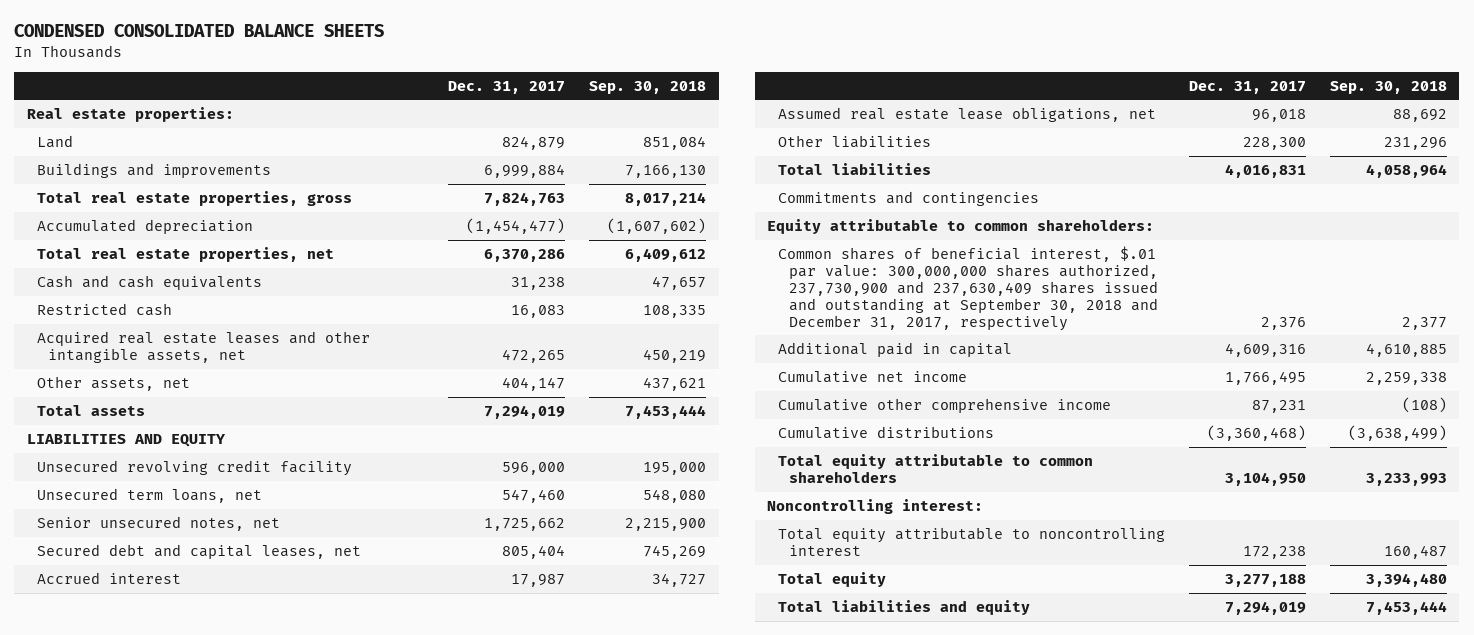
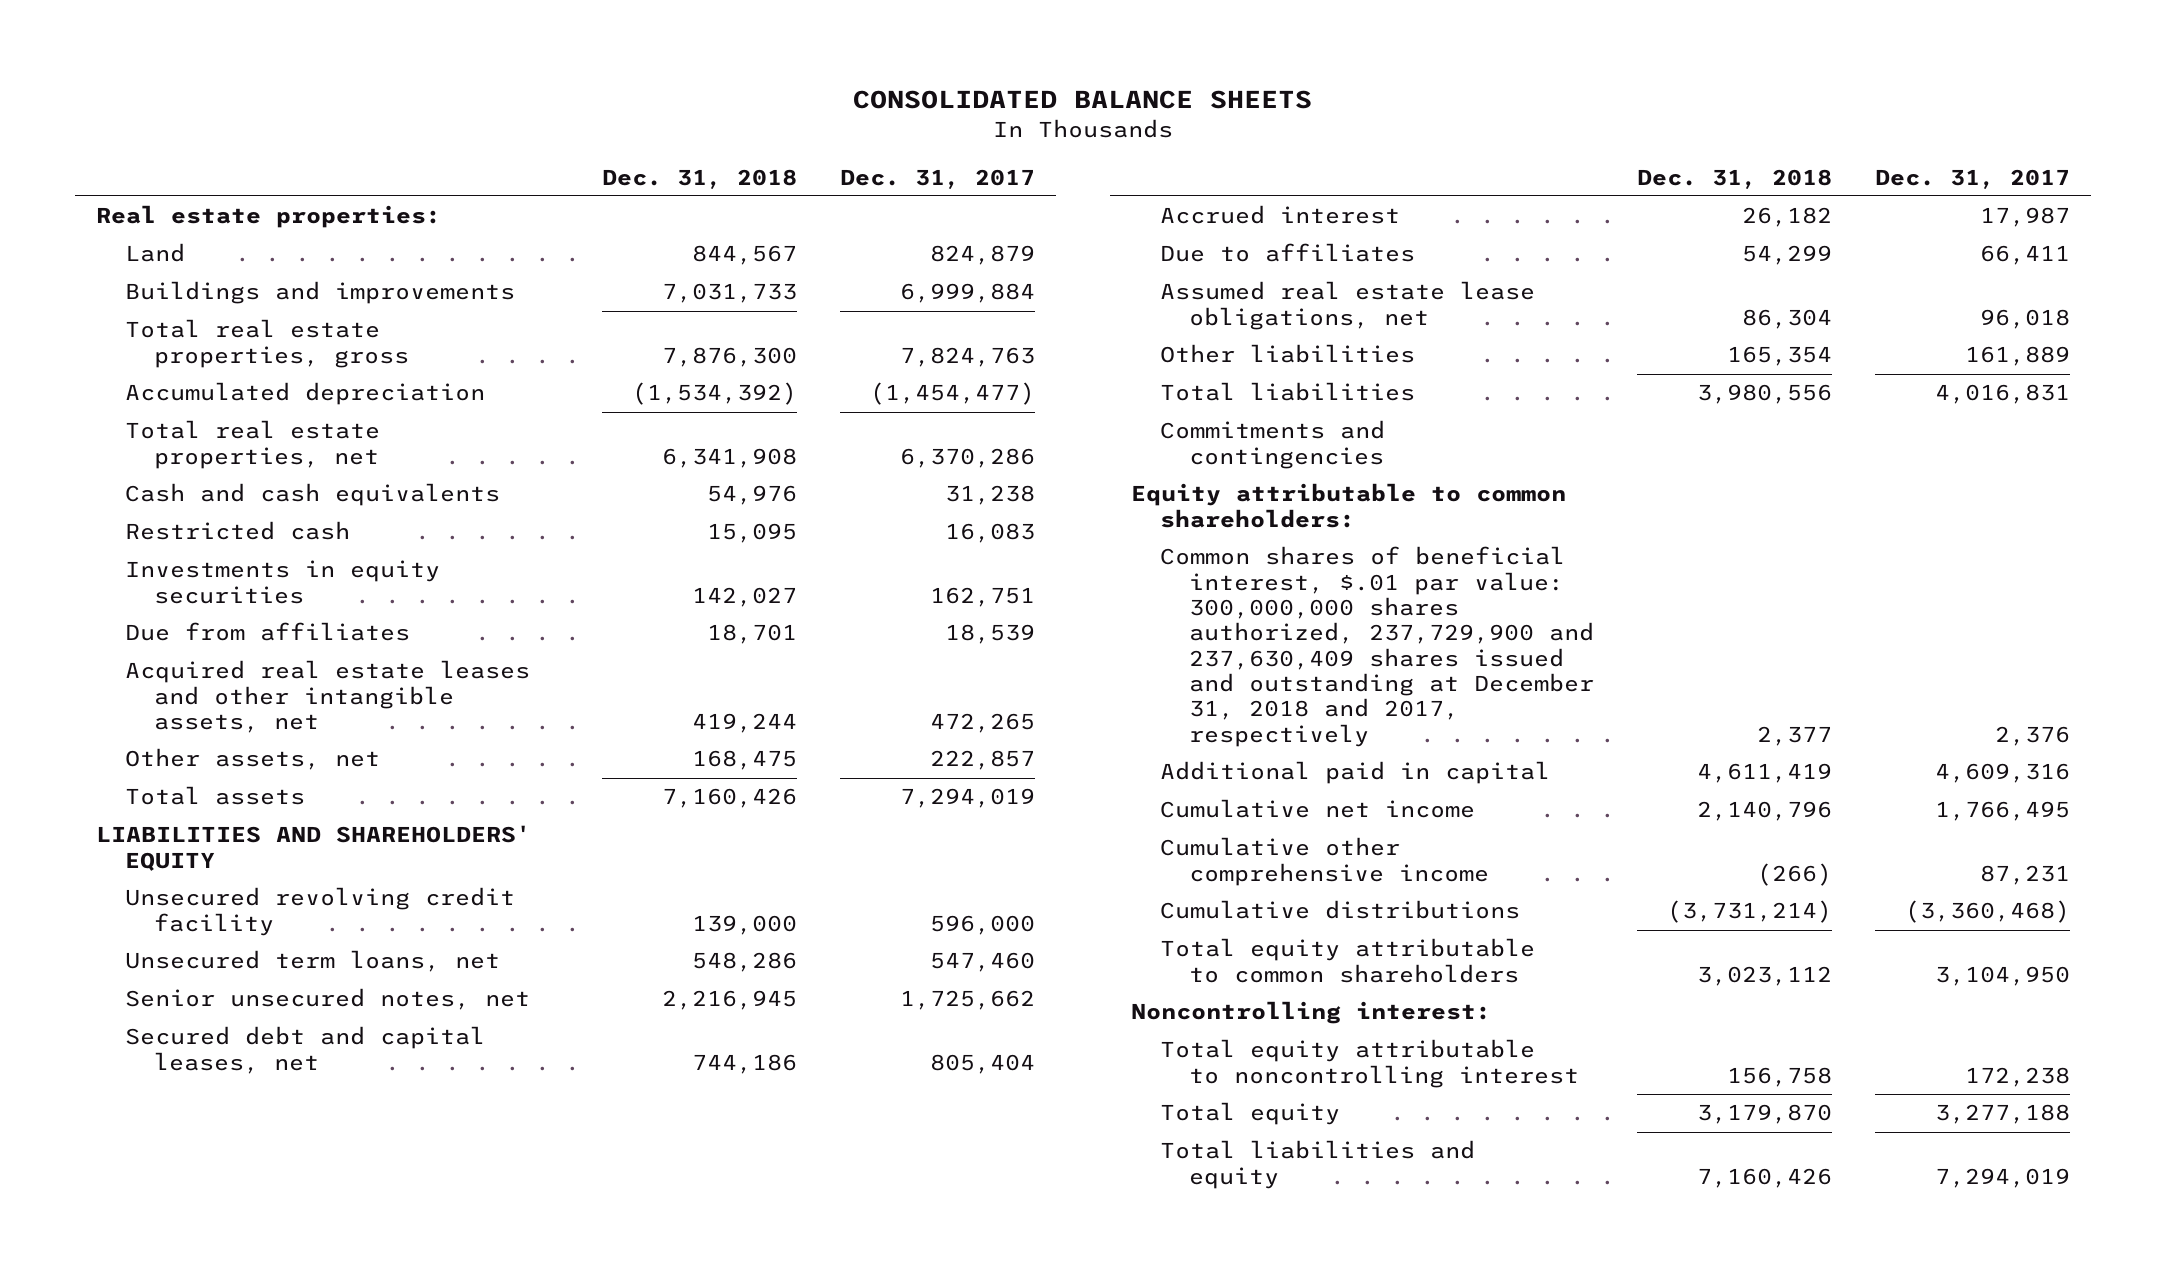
- CONDENSED CONSOLIDATED BALANCE SHEETS
+ CONSOLIDATED BALANCE SHEETS
- | Dec. 31, 2017 | Sep. 30, 2018
+ | Dec. 31, 2018 | Dec. 31, 2017
+ Investments in equity securities | 142,027 | 162,751
+ Due from affiliates | 18,701 | 18,539
- Other assets, net | 404,147 | 437,621
+ Other assets, net | 168,475 | 222,857
- LIABILITIES AND EQUITY
+ LIABILITIES AND SHAREHOLDERS' EQUITY
+ Due to affiliates | 54,299 | 66,411
- Other liabilities | 228,300 | 231,296
+ Other liabilities | 165,354 | 161,889
- Common shares of beneficial interest, $.01 par value: 300,000,000 shares authorized, 237,730,900 and 237,630,409 shares issued and outstanding at September 30, 2018 and December 31, 2017, respectively | 2,376 | 2,377
+ Common shares of beneficial interest, $.01 par value: 300,000,000 shares authorized, 237,729,900 and 237,630,409 shares issued and outstanding at December 31, 2018 and 2017, respectively | 2,377 | 2,376

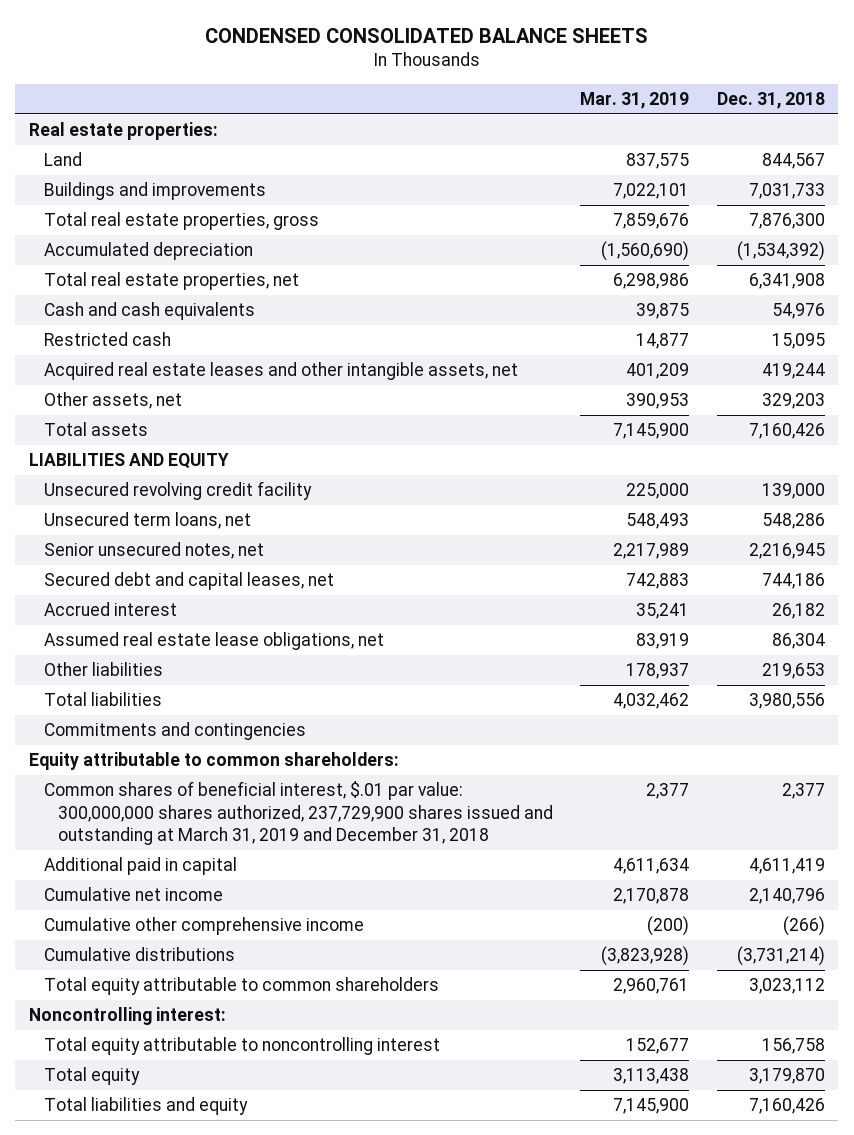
- CONSOLIDATED BALANCE SHEETS
+ CONDENSED CONSOLIDATED BALANCE SHEETS
- | Dec. 31, 2018 | Dec. 31, 2017
+ | Mar. 31, 2019 | Dec. 31, 2018
- Investments in equity securities | 142,027 | 162,751
- Due from affiliates | 18,701 | 18,539
- Other assets, net | 168,475 | 222,857
+ Other assets, net | 390,953 | 329,203
- LIABILITIES AND SHAREHOLDERS' EQUITY
+ LIABILITIES AND EQUITY
- Due to affiliates | 54,299 | 66,411
- Other liabilities | 165,354 | 161,889
+ Other liabilities | 178,937 | 219,653
- Common shares of beneficial interest, $.01 par value: 300,000,000 shares authorized, 237,729,900 and 237,630,409 shares issued and outstanding at December 31, 2018 and 2017, respectively | 2,377 | 2,376
+ Common shares of beneficial interest, $.01 par value: 300,000,000 shares authorized, 237,729,900 shares issued and outstanding at March 31, 2019 and December 31, 2018 | 2,377 | 2,377

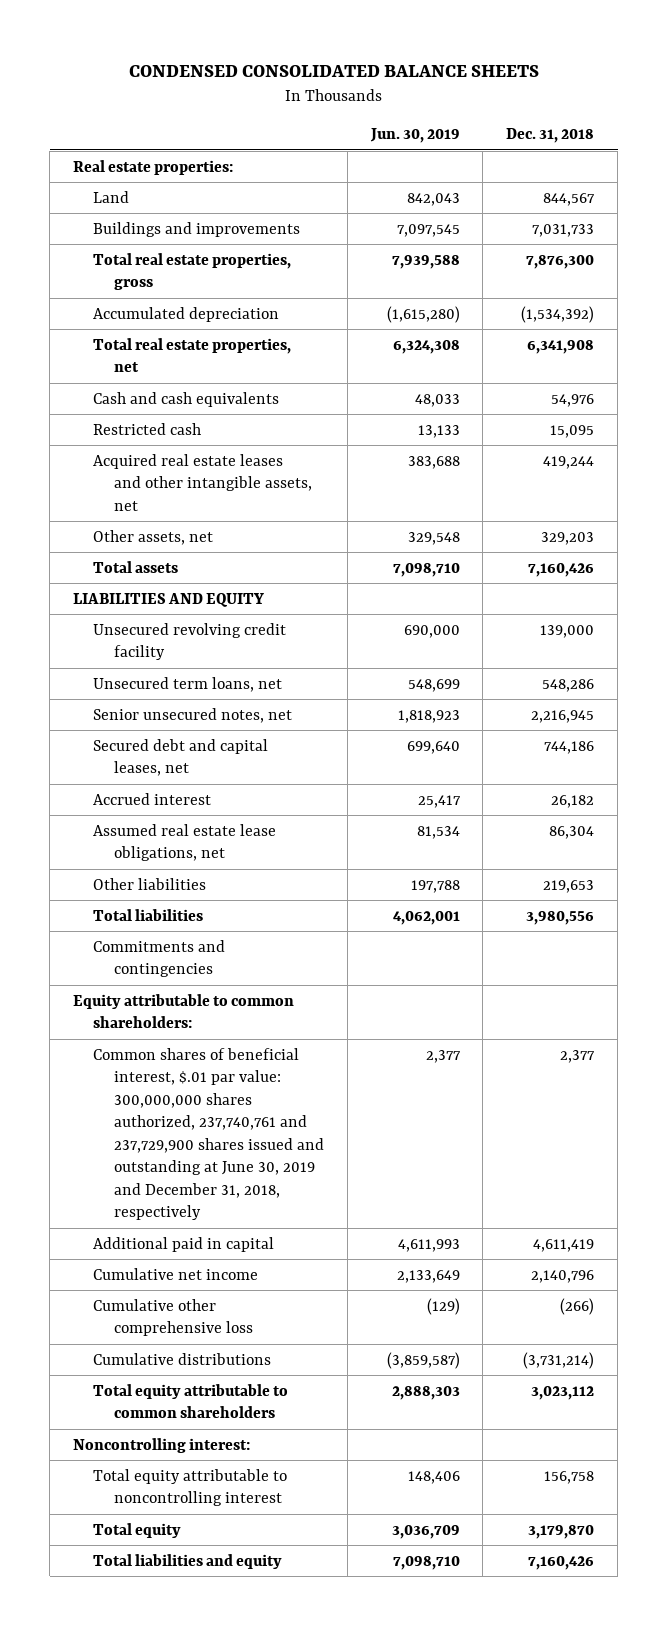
- | Mar. 31, 2019 | Dec. 31, 2018
+ | Jun. 30, 2019 | Dec. 31, 2018
- Common shares of beneficial interest, $.01 par value: 300,000,000 shares authorized, 237,729,900 shares issued and outstanding at March 31, 2019 and December 31, 2018 | 2,377 | 2,377
+ Common shares of beneficial interest, $.01 par value: 300,000,000 shares authorized, 237,740,761 and 237,729,900 shares issued and outstanding at June 30, 2019 and December 31, 2018, respectively | 2,377 | 2,377
- Cumulative other comprehensive income | (200) | (266)
+ Cumulative other comprehensive loss | (129) | (266)

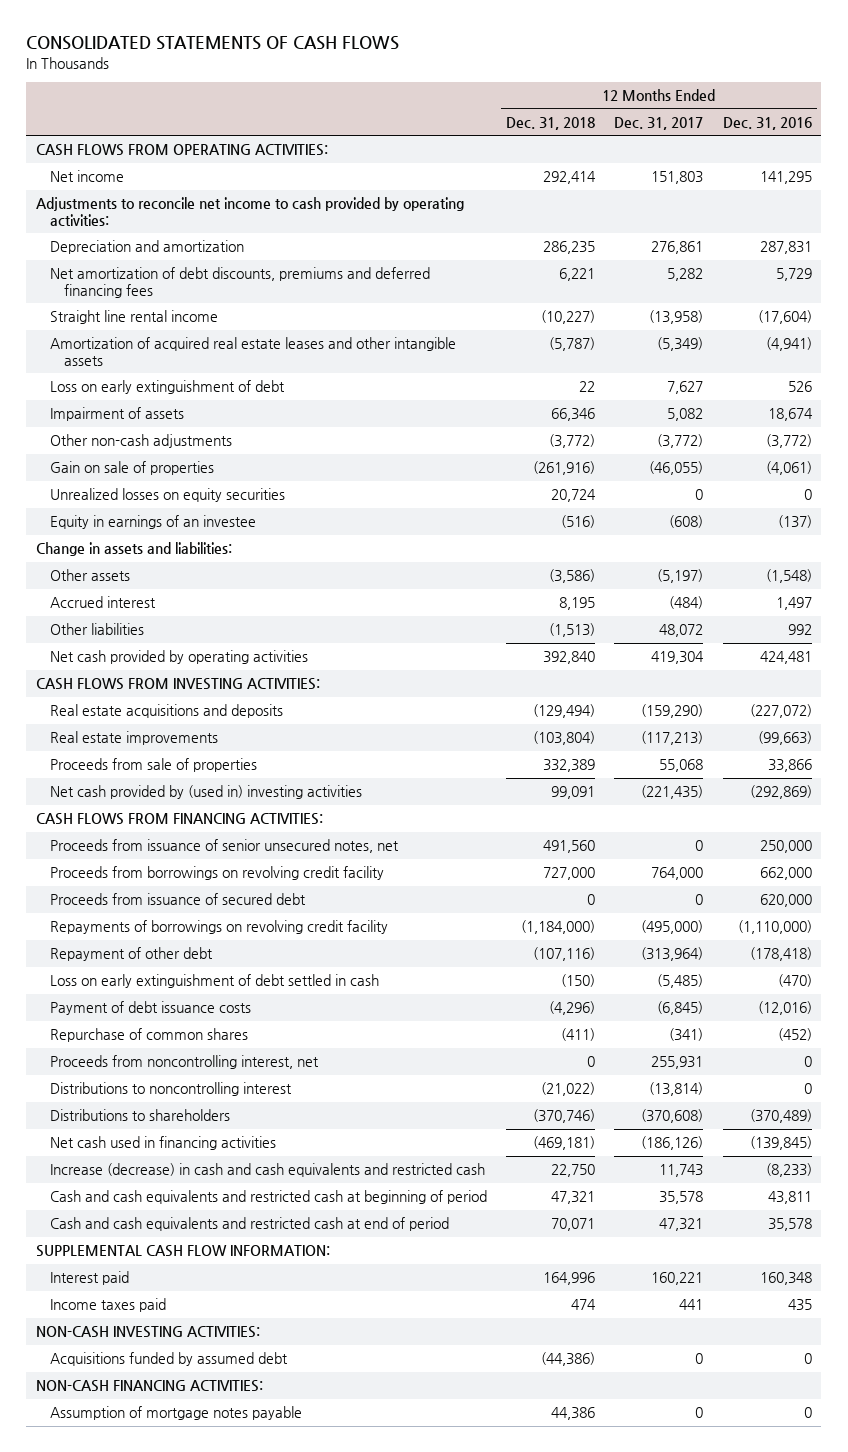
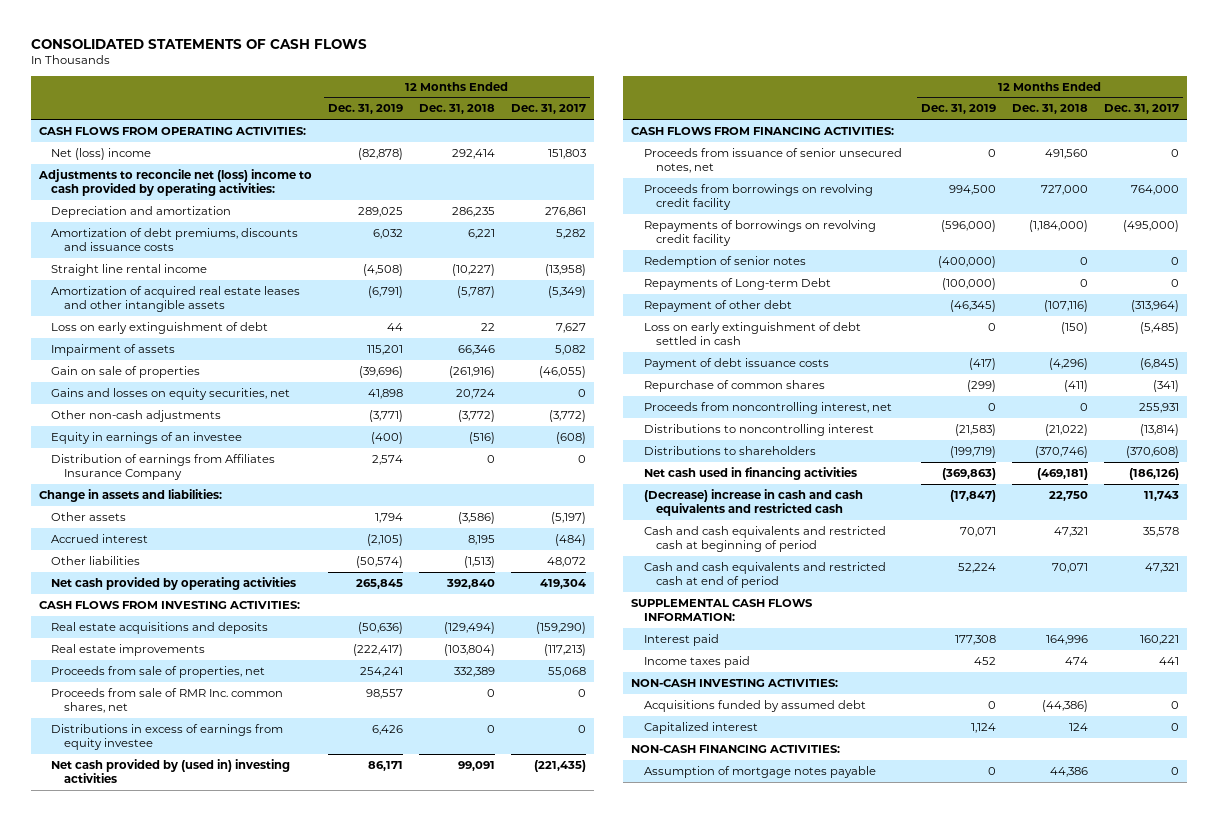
- | 12 Months Ended Dec. 31, 2018 | 12 Months Ended Dec. 31, 2017 | 12 Months Ended Dec. 31, 2016
+ | 12 Months Ended Dec. 31, 2019 | 12 Months Ended Dec. 31, 2018 | 12 Months Ended Dec. 31, 2017
- Net income | 292,414 | 151,803 | 141,295
- Adjustments to reconcile net income to cash provided by operating activities:
+ Net (loss) income | (82,878) | 292,414 | 151,803
+ Adjustments to reconcile net (loss) income to cash provided by operating activities:
- Net amortization of debt discounts, premiums and deferred financing fees | 6,221 | 5,282 | 5,729
+ Amortization of debt premiums, discounts and issuance costs | 6,032 | 6,221 | 5,282
- Unrealized losses on equity securities | 20,724 | 0 | 0
+ Gains and losses on equity securities, net | 41,898 | 20,724 | 0
moved down: Other non-cash adjustments | (3,771) | (3,772) | (3,772)
+ Distribution of earnings from Affiliates Insurance Company | 2,574 | 0 | 0
- Proceeds from sale of properties | 332,389 | 55,068 | 33,866
+ Proceeds from sale of properties, net | 254,241 | 332,389 | 55,068
+ Proceeds from sale of RMR Inc. common shares, net | 98,557 | 0 | 0
+ Distributions in excess of earnings from equity investee | 6,426 | 0 | 0
- Proceeds from issuance of secured debt | 0 | 0 | 620,000
+ Redemption of senior notes | (400,000) | 0 | 0
+ Repayments of Long-term Debt | (100,000) | 0 | 0
- Increase (decrease) in cash and cash equivalents and restricted cash | 22,750 | 11,743 | (8,233)
+ (Decrease) increase in cash and cash equivalents and restricted cash | (17,847) | 22,750 | 11,743
- SUPPLEMENTAL CASH FLOW INFORMATION:
+ SUPPLEMENTAL CASH FLOWS INFORMATION:
+ Capitalized interest | 1,124 | 124 | 0

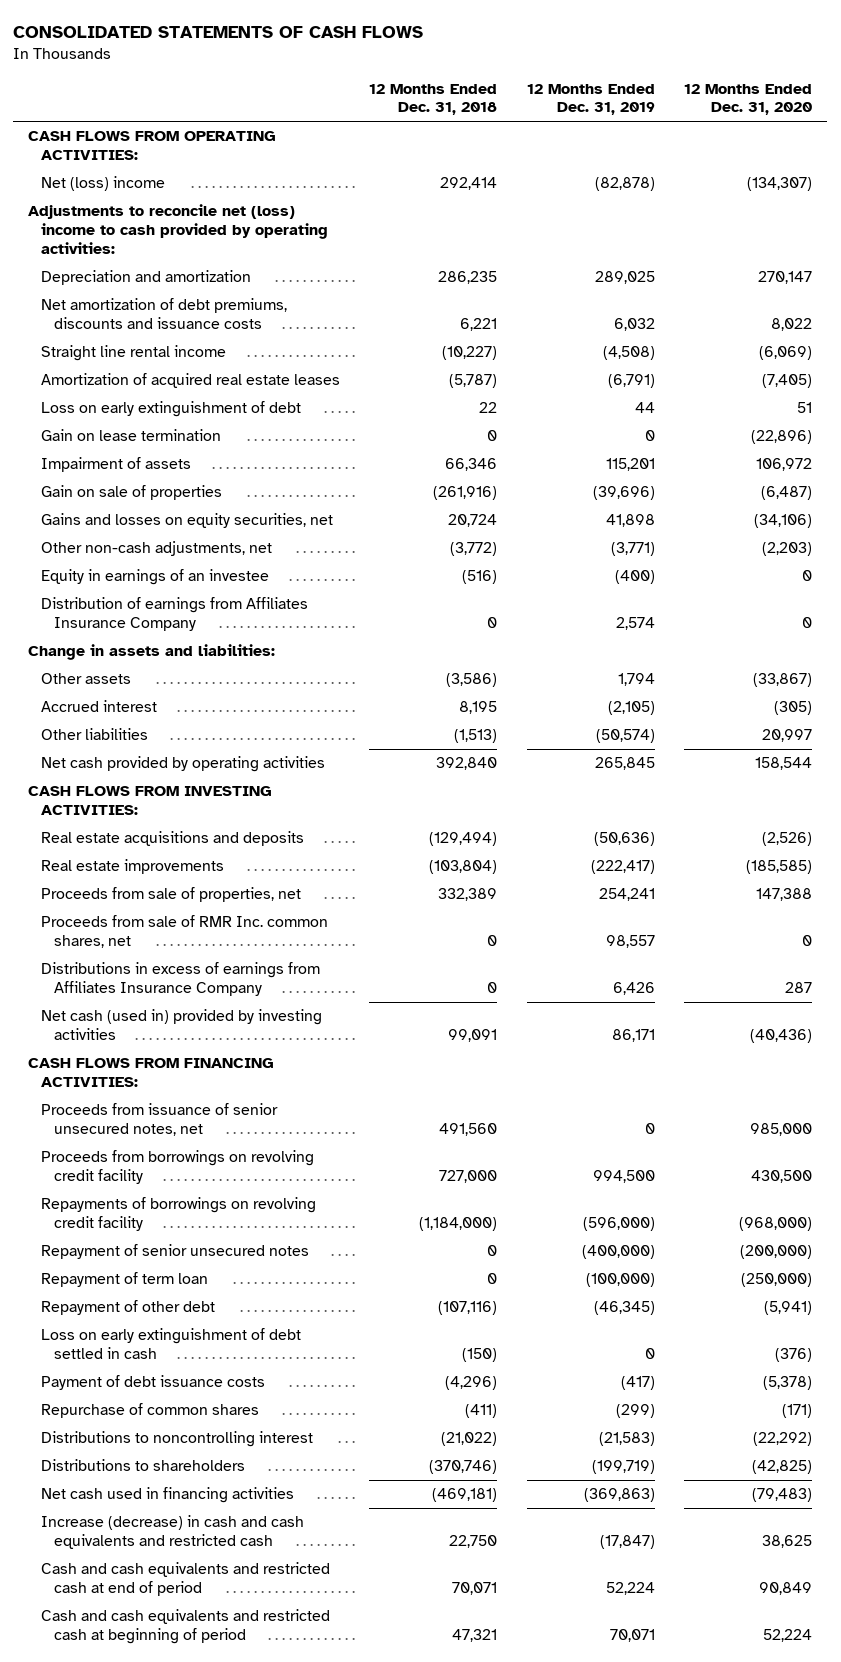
- | 12 Months Ended Dec. 31, 2019 | 12 Months Ended Dec. 31, 2018 | 12 Months Ended Dec. 31, 2017
+ | 12 Months Ended Dec. 31, 2018 | 12 Months Ended Dec. 31, 2019 | 12 Months Ended Dec. 31, 2020
- Amortization of debt premiums, discounts and issuance costs | 6,032 | 6,221 | 5,282
+ Net amortization of debt premiums, discounts and issuance costs | 6,221 | 6,032 | 8,022
- Amortization of acquired real estate leases and other intangible assets | (6,791) | (5,787) | (5,349)
+ Amortization of acquired real estate leases | (5,787) | (6,791) | (7,405)
+ Gain on lease termination | 0 | 0 | (22,896)
- Other non-cash adjustments | (3,771) | (3,772) | (3,772)
+ Other non-cash adjustments, net | (3,772) | (3,771) | (2,203)
- Distributions in excess of earnings from equity investee | 6,426 | 0 | 0
- Net cash provided by (used in) investing activities | 86,171 | 99,091 | (221,435)
+ Distributions in excess of earnings from Affiliates Insurance Company | 0 | 6,426 | 287
+ Net cash (used in) provided by investing activities | 99,091 | 86,171 | (40,436)
- Redemption of senior notes | (400,000) | 0 | 0
- Repayments of Long-term Debt | (100,000) | 0 | 0
+ Repayment of senior unsecured notes | 0 | (400,000) | (200,000)
+ Repayment of term loan | 0 | (100,000) | (250,000)
- Proceeds from noncontrolling interest, net | 0 | 0 | 255,931
- (Decrease) increase in cash and cash equivalents and restricted cash | (17,847) | 22,750 | 11,743
+ Increase (decrease) in cash and cash equivalents and restricted cash | 22,750 | (17,847) | 38,625
- SUPPLEMENTAL CASH FLOWS INFORMATION:
- Interest paid | 177,308 | 164,996 | 160,221
- Income taxes paid | 452 | 474 | 441
- NON-CASH INVESTING ACTIVITIES:
- Acquisitions funded by assumed debt | 0 | (44,386) | 0
- Capitalized interest | 1,124 | 124 | 0
- NON-CASH FINANCING ACTIVITIES:
- Assumption of mortgage notes payable | 0 | 44,386 | 0
moved down: Cash and cash equivalents and restricted cash at beginning of period | 47,321 | 70,071 | 52,224

